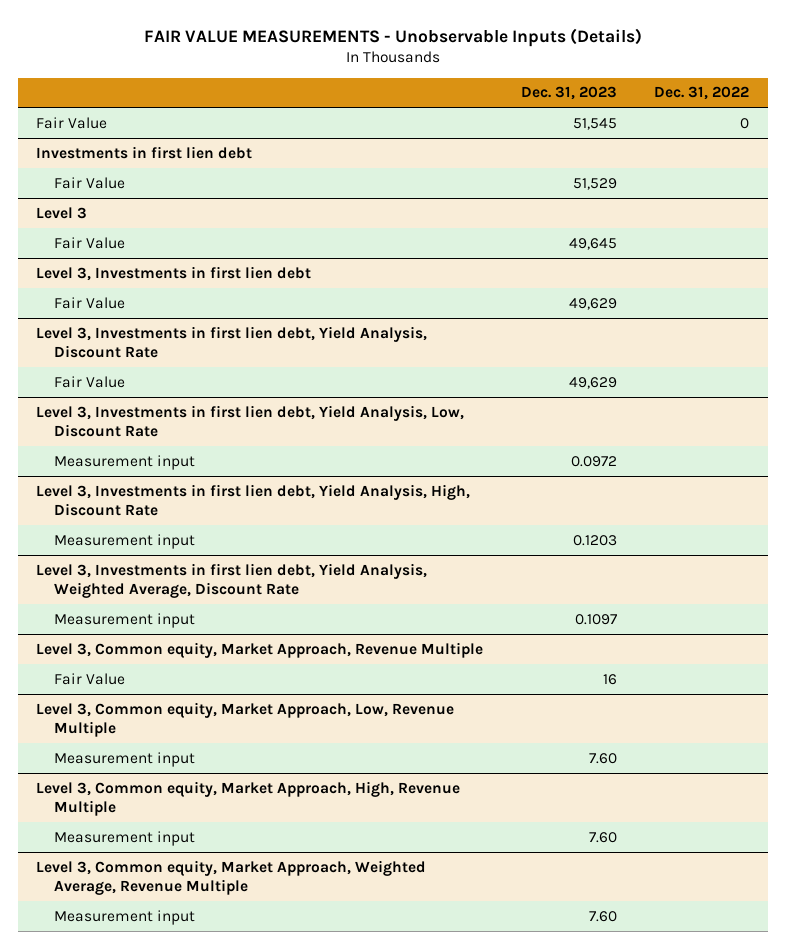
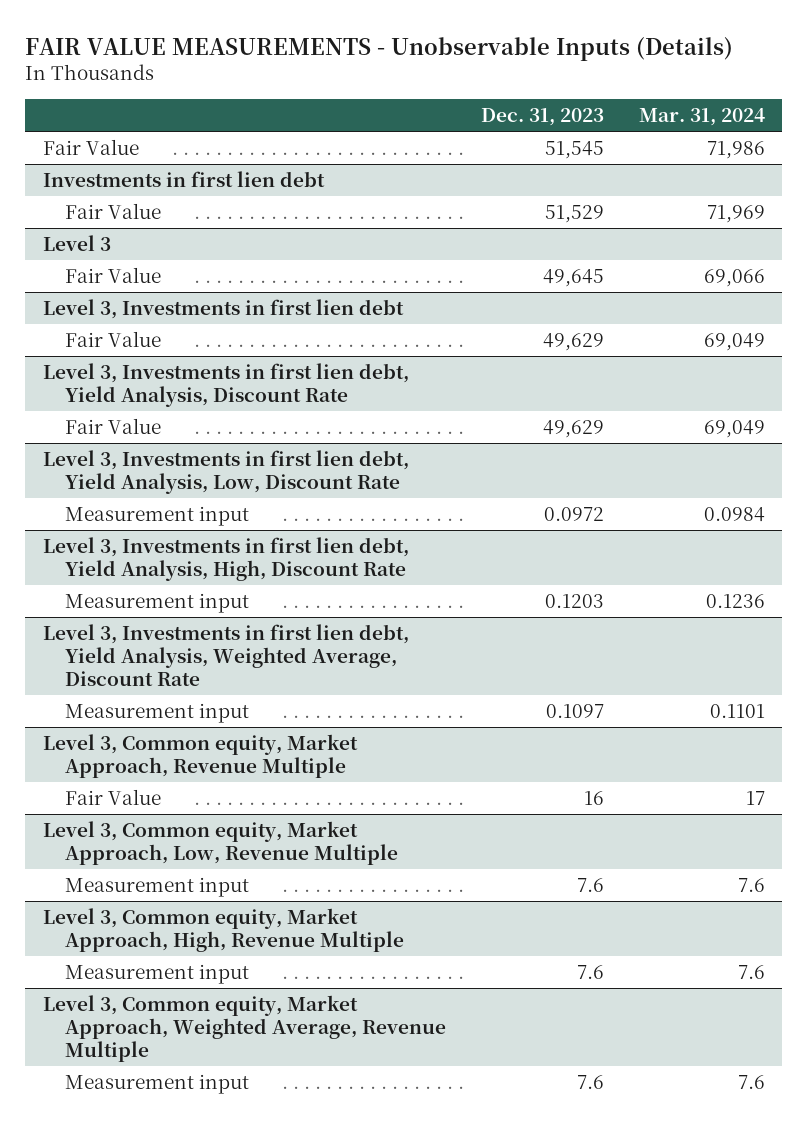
- | Dec. 31, 2023 | Dec. 31, 2022
+ | Dec. 31, 2023 | Mar. 31, 2024
@ Level 3, Common equity, Market Approach, Low, Revenue Multiple
- Measurement input | 7.60 |
+ Measurement input | 7.6 | 7.6
@ Level 3, Common equity, Market Approach, High, Revenue Multiple
- Measurement input | 7.60 |
+ Measurement input | 7.6 | 7.6
@ Level 3, Common equity, Market Approach, Weighted Average, Revenue Multiple
- Measurement input | 7.60 |
+ Measurement input | 7.6 | 7.6

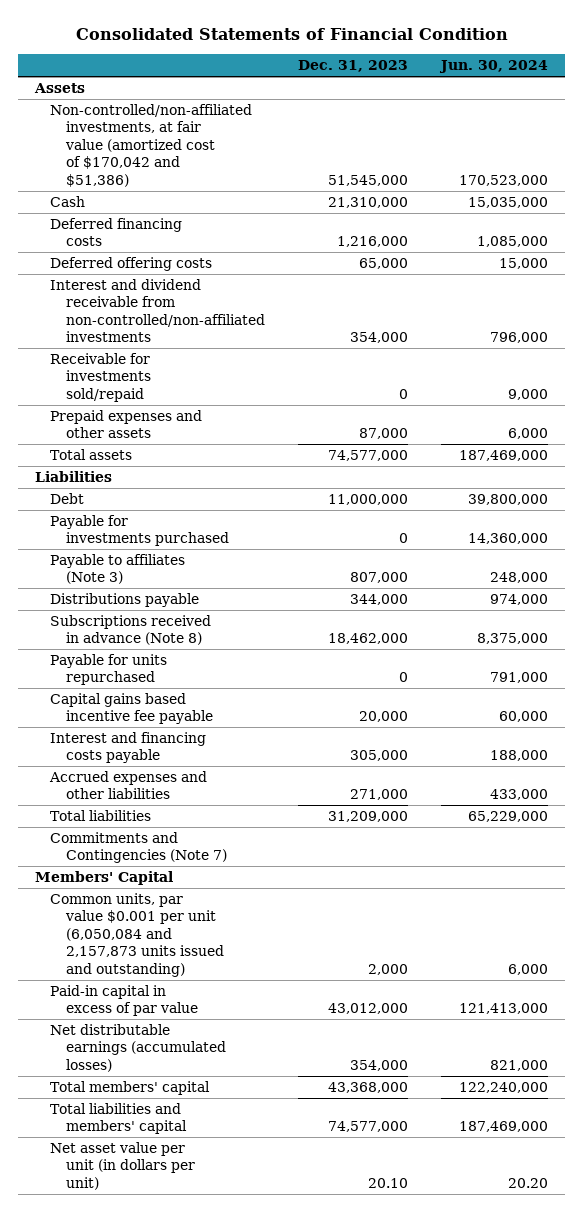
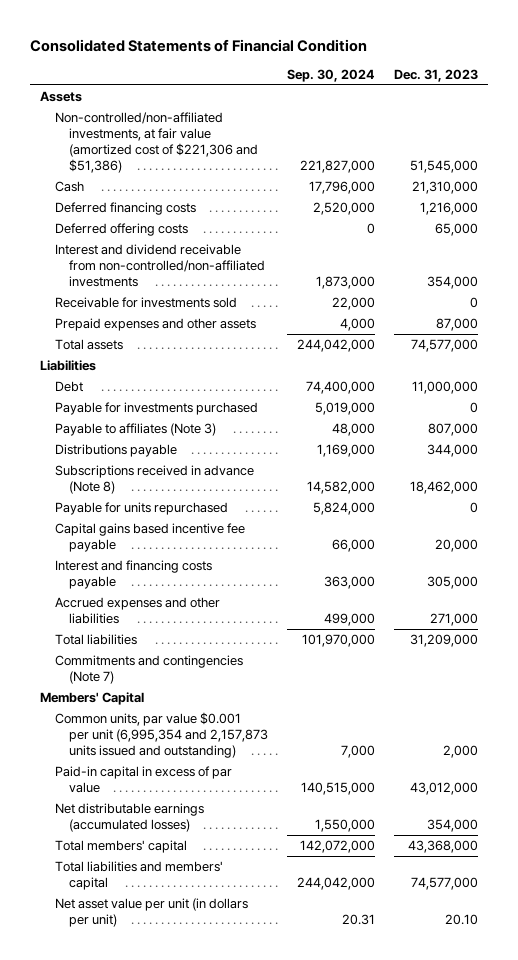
- | Dec. 31, 2023 | Jun. 30, 2024
+ | Sep. 30, 2024 | Dec. 31, 2023
- Non-controlled/non-affiliated investments, at fair value (amortized cost of $170,042 and $51,386) | 51,545,000 | 170,523,000
+ Non-controlled/non-affiliated investments, at fair value (amortized cost of $221,306 and $51,386) | 221,827,000 | 51,545,000
- Receivable for investments sold/repaid | 0 | 9,000
+ Receivable for investments sold | 22,000 | 0
- Commitments and Contingencies (Note 7)
+ Commitments and contingencies (Note 7)
- Common units, par value $0.001 per unit (6,050,084 and 2,157,873 units issued and outstanding) | 2,000 | 6,000
+ Common units, par value $0.001 per unit (6,995,354 and 2,157,873 units issued and outstanding) | 7,000 | 2,000

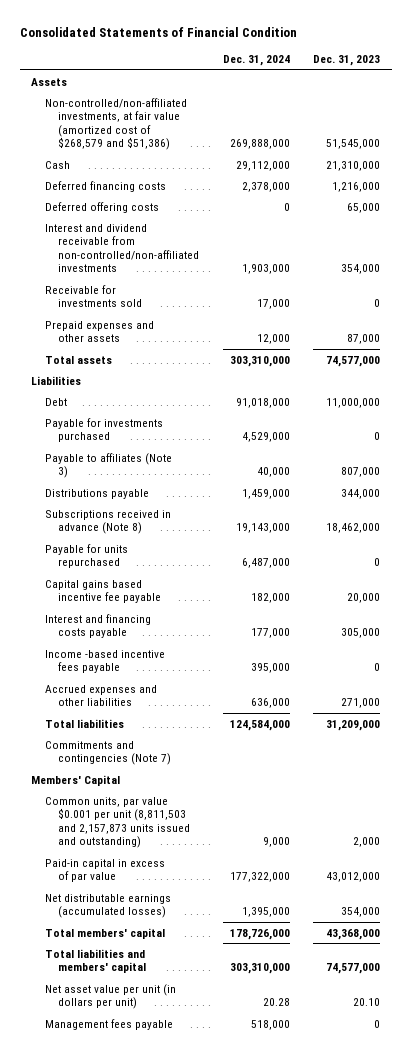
- | Sep. 30, 2024 | Dec. 31, 2023
+ | Dec. 31, 2024 | Dec. 31, 2023
- Non-controlled/non-affiliated investments, at fair value (amortized cost of $221,306 and $51,386) | 221,827,000 | 51,545,000
+ Non-controlled/non-affiliated investments, at fair value (amortized cost of $268,579 and $51,386) | 269,888,000 | 51,545,000
+ Income -based incentive fees payable | 395,000 | 0
- Common units, par value $0.001 per unit (6,995,354 and 2,157,873 units issued and outstanding) | 7,000 | 2,000
+ Common units, par value $0.001 per unit (8,811,503 and 2,157,873 units issued and outstanding) | 9,000 | 2,000
+ Management fees payable | 518,000 | 0

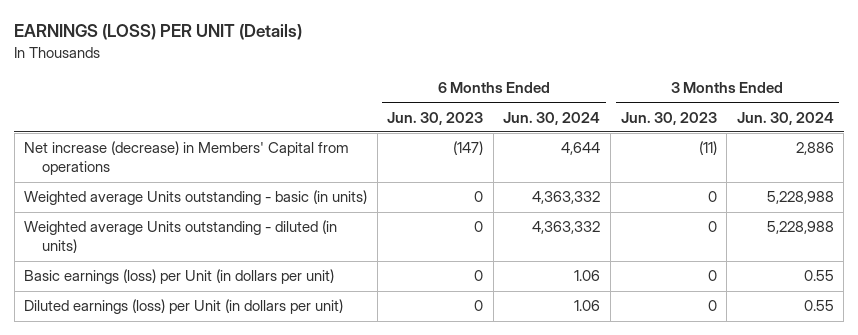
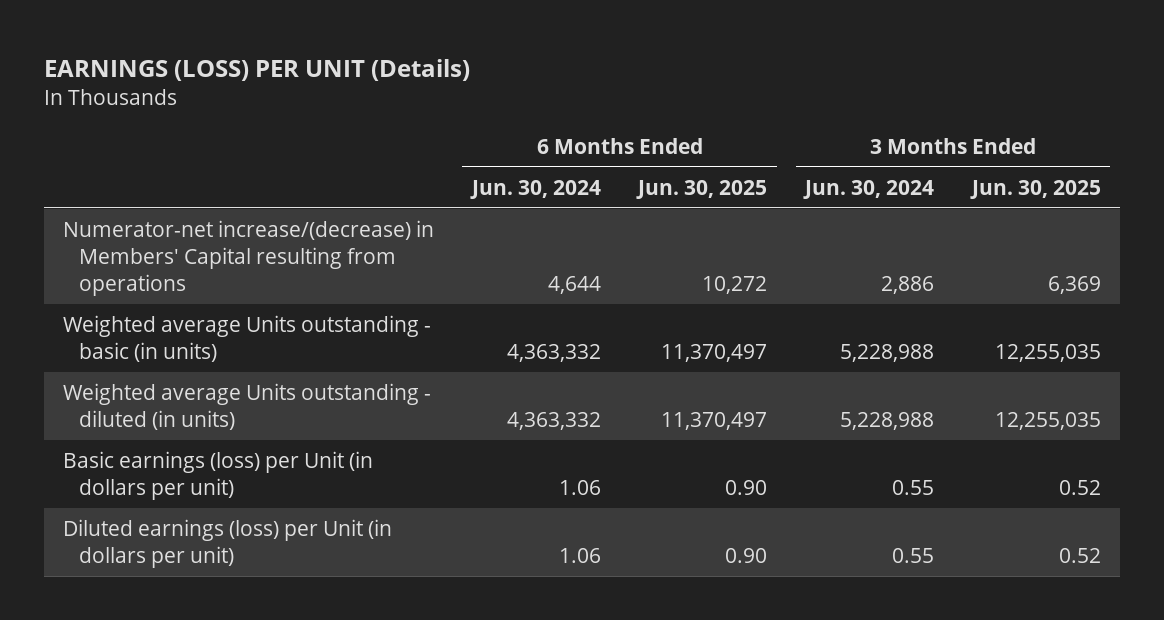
- | 6 Months Ended Jun. 30, 2023 | 6 Months Ended Jun. 30, 2024 | 3 Months Ended Jun. 30, 2023 | 3 Months Ended Jun. 30, 2024
+ | 6 Months Ended Jun. 30, 2024 | 6 Months Ended Jun. 30, 2025 | 3 Months Ended Jun. 30, 2024 | 3 Months Ended Jun. 30, 2025
- Net increase (decrease) in Members' Capital from operations | (147) | 4,644 | (11) | 2,886
+ Numerator-net increase/(decrease) in Members' Capital resulting from operations | 4,644 | 10,272 | 2,886 | 6,369

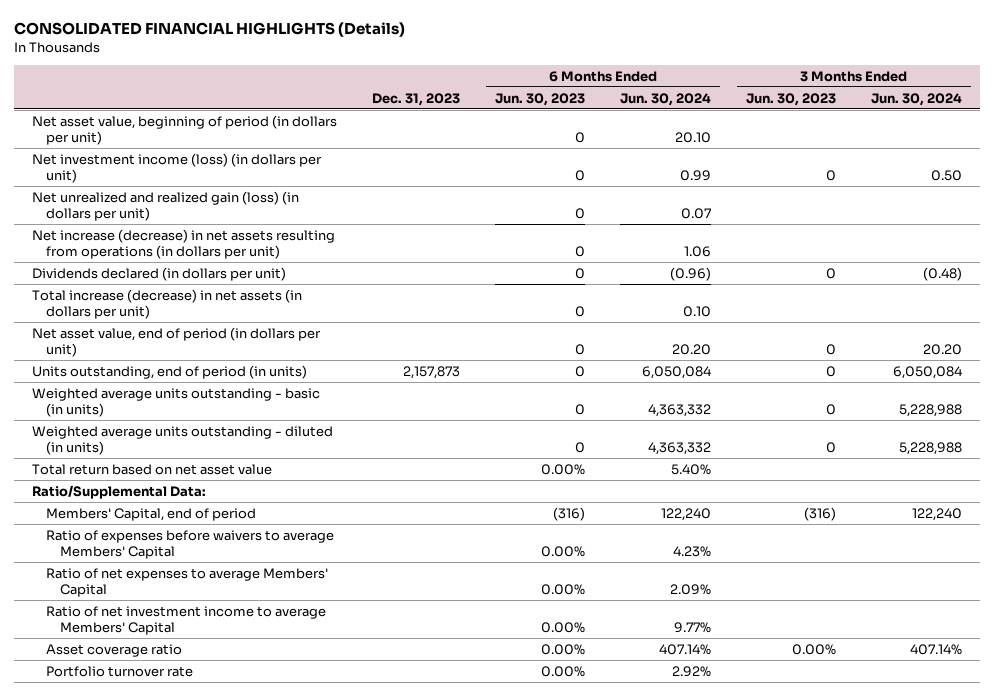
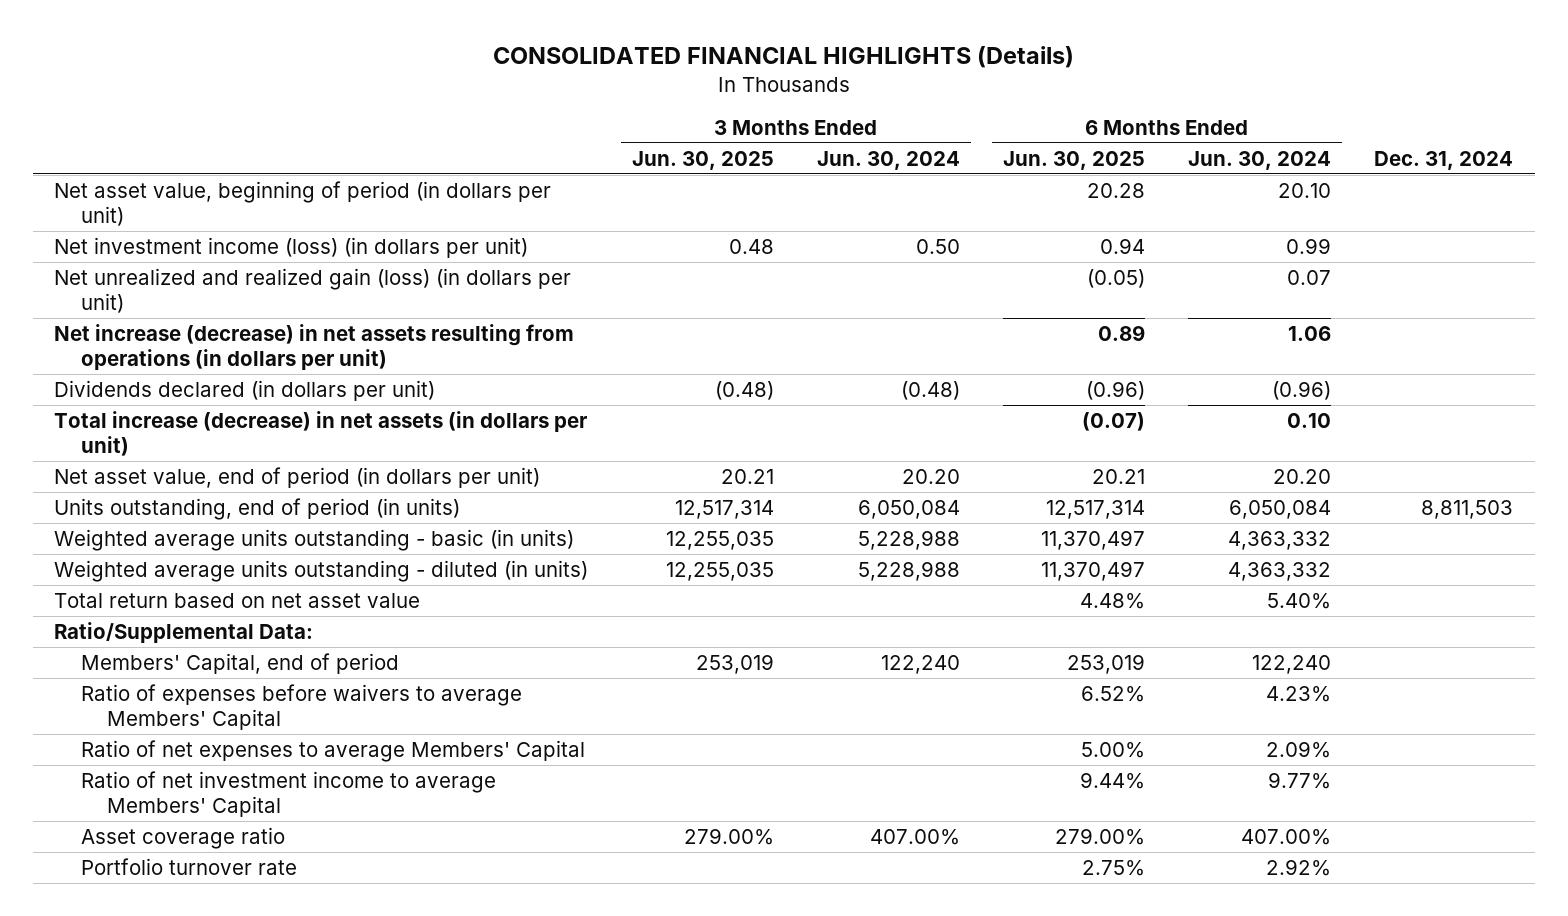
- | Dec. 31, 2023 | 6 Months Ended Jun. 30, 2023 | 6 Months Ended Jun. 30, 2024 | 3 Months Ended Jun. 30, 2023 | 3 Months Ended Jun. 30, 2024
+ | 3 Months Ended Jun. 30, 2025 | 3 Months Ended Jun. 30, 2024 | 6 Months Ended Jun. 30, 2025 | 6 Months Ended Jun. 30, 2024 | Dec. 31, 2024
- Asset coverage ratio | | 0.00% | 407.14% | 0.00% | 407.14%
+ Asset coverage ratio | 279.00% | 407.00% | 279.00% | 407.00% |

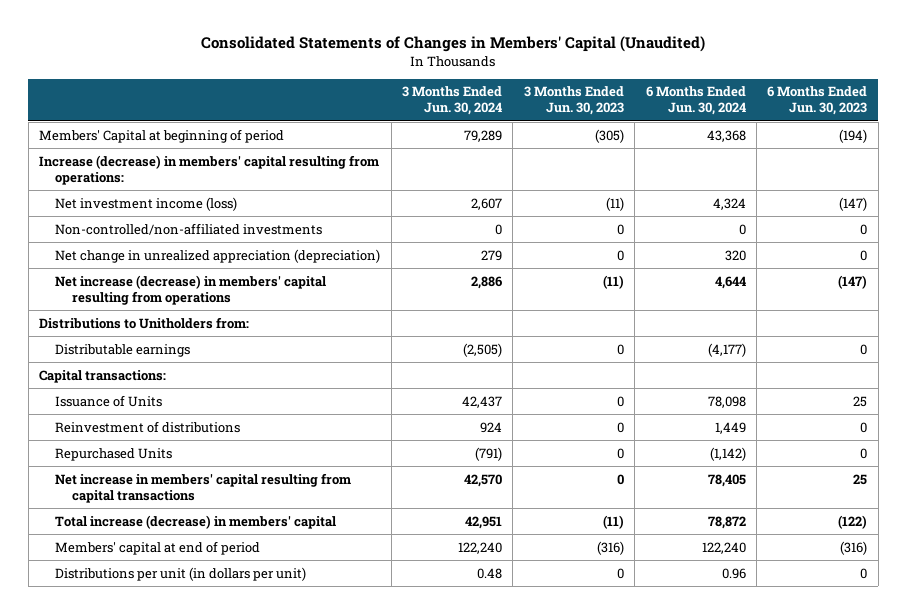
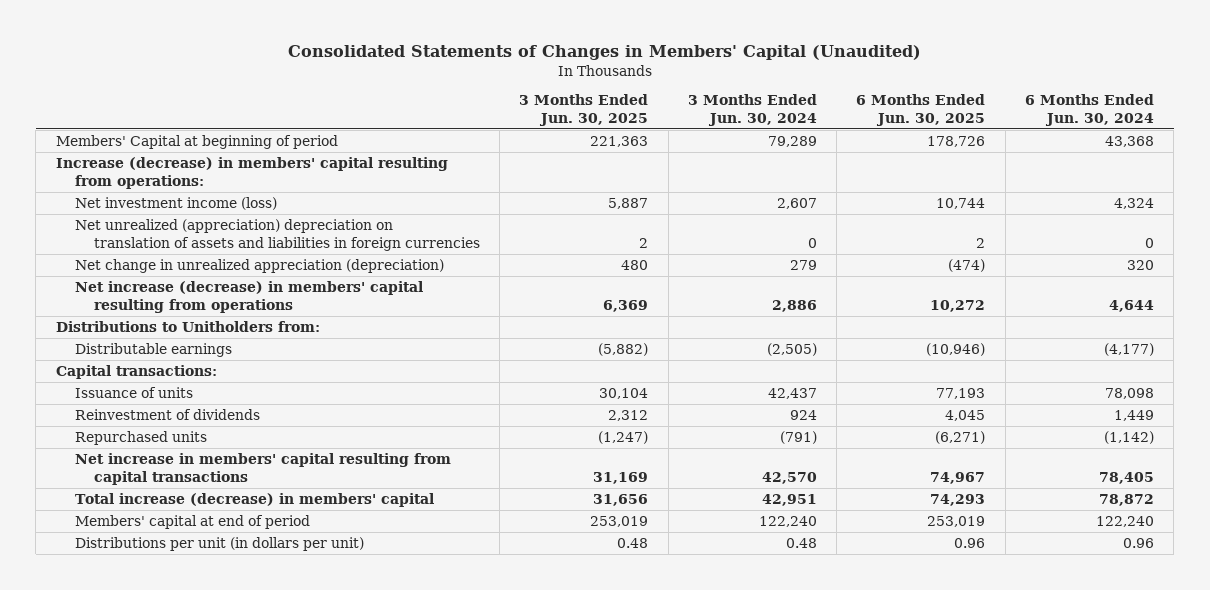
- | 3 Months Ended Jun. 30, 2024 | 3 Months Ended Jun. 30, 2023 | 6 Months Ended Jun. 30, 2024 | 6 Months Ended Jun. 30, 2023
+ | 3 Months Ended Jun. 30, 2025 | 3 Months Ended Jun. 30, 2024 | 6 Months Ended Jun. 30, 2025 | 6 Months Ended Jun. 30, 2024
- Non-controlled/non-affiliated investments | 0 | 0 | 0 | 0
+ Net unrealized (appreciation) depreciation on translation of assets and liabilities in foreign currencies | 2 | 0 | 2 | 0
- Issuance of Units | 42,437 | 0 | 78,098 | 25
- Reinvestment of distributions | 924 | 0 | 1,449 | 0
- Repurchased Units | (791) | 0 | (1,142) | 0
+ Issuance of units | 30,104 | 42,437 | 77,193 | 78,098
+ Reinvestment of dividends | 2,312 | 924 | 4,045 | 1,449
+ Repurchased units | (1,247) | (791) | (6,271) | (1,142)

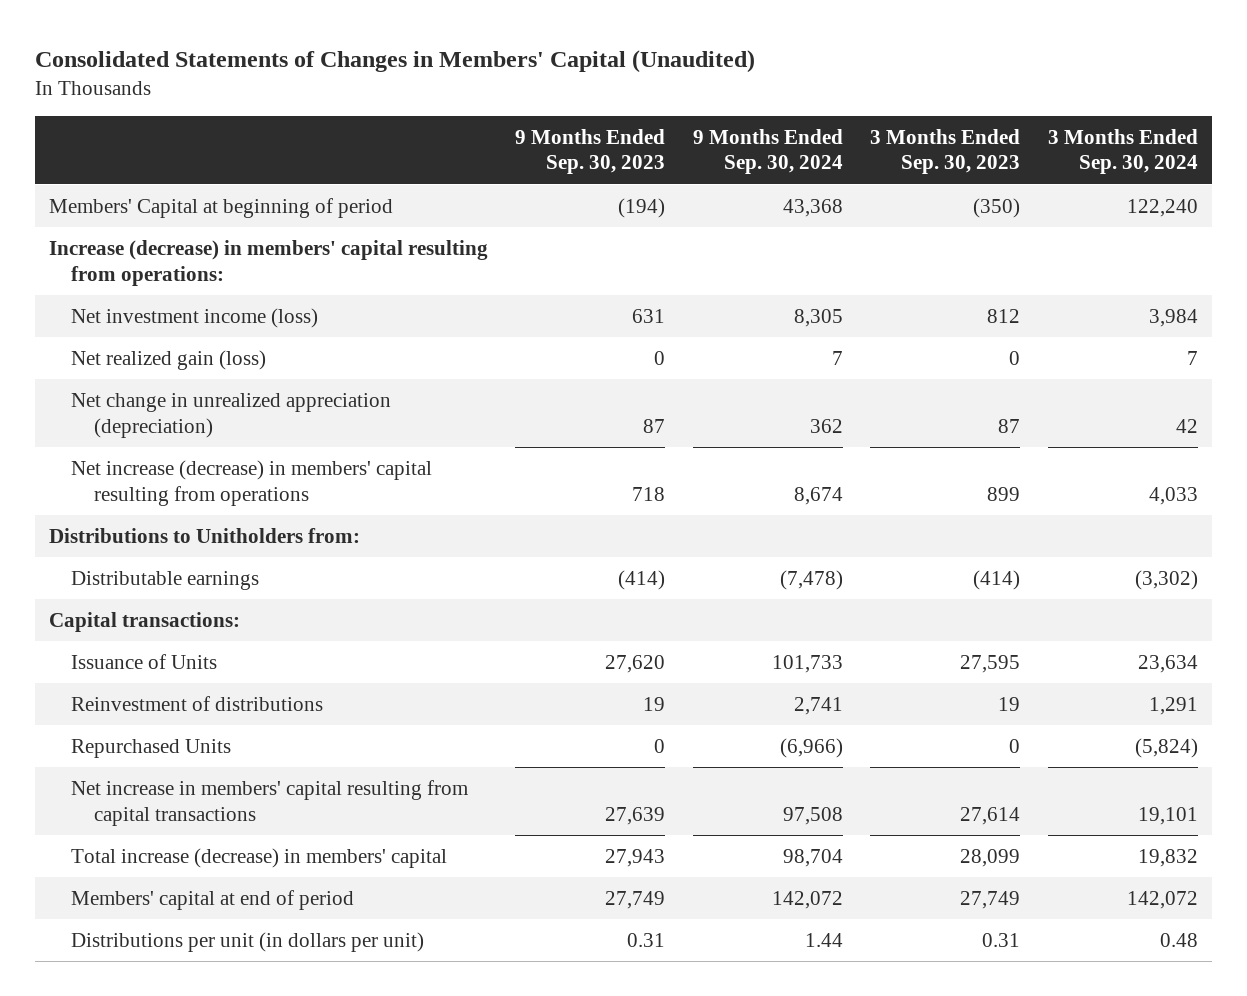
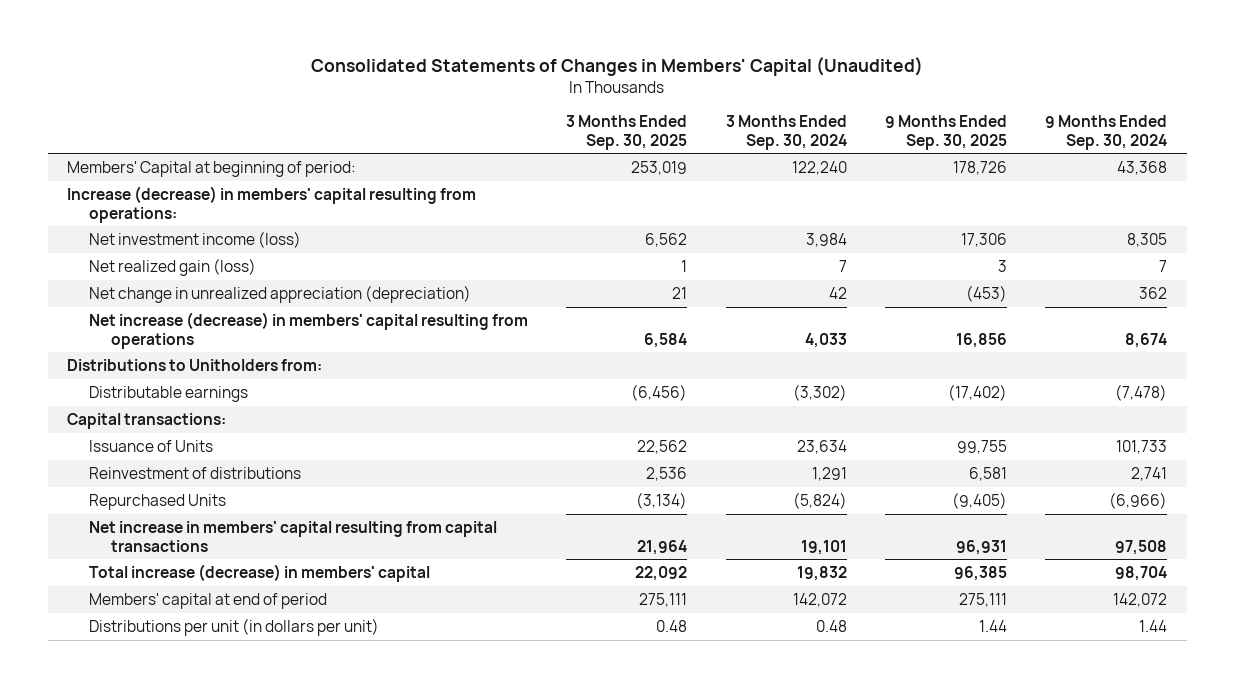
- | 9 Months Ended Sep. 30, 2023 | 9 Months Ended Sep. 30, 2024 | 3 Months Ended Sep. 30, 2023 | 3 Months Ended Sep. 30, 2024
+ | 3 Months Ended Sep. 30, 2025 | 3 Months Ended Sep. 30, 2024 | 9 Months Ended Sep. 30, 2025 | 9 Months Ended Sep. 30, 2024
- Members' Capital at beginning of period | (194) | 43,368 | (350) | 122,240
+ Members' Capital at beginning of period: | 253,019 | 122,240 | 178,726 | 43,368

